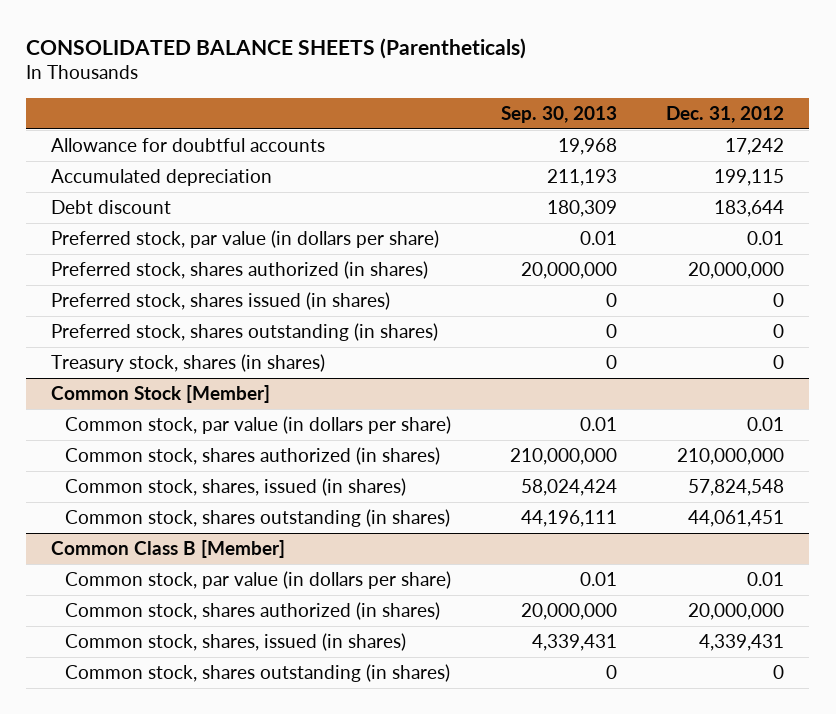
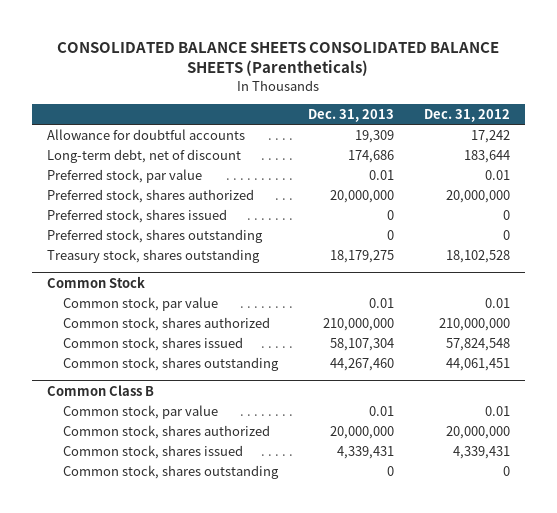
- CONSOLIDATED BALANCE SHEETS (Parentheticals)
+ CONSOLIDATED BALANCE SHEETS CONSOLIDATED BALANCE SHEETS (Parentheticals)
- | Sep. 30, 2013 | Dec. 31, 2012
+ | Dec. 31, 2013 | Dec. 31, 2012
- Accumulated depreciation | 211,193 | 199,115
- Debt discount | 180,309 | 183,644
- Preferred stock, par value (in dollars per share) | 0.01 | 0.01
- Preferred stock, shares authorized (in shares) | 20,000,000 | 20,000,000
- Preferred stock, shares issued (in shares) | 0 | 0
- Preferred stock, shares outstanding (in shares) | 0 | 0
- Treasury stock, shares (in shares) | 0 | 0
- Common Stock [Member]
- Common stock, par value (in dollars per share) | 0.01 | 0.01
- Common stock, shares authorized (in shares) | 210,000,000 | 210,000,000
- Common stock, shares, issued (in shares) | 58,024,424 | 57,824,548
- Common stock, shares outstanding (in shares) | 44,196,111 | 44,061,451
- Common Class B [Member]
- Common stock, par value (in dollars per share) | 0.01 | 0.01
- Common stock, shares authorized (in shares) | 20,000,000 | 20,000,000
- Common stock, shares, issued (in shares) | 4,339,431 | 4,339,431
- Common stock, shares outstanding (in shares) | 0 | 0
+ Long-term debt, net of discount | 174,686 | 183,644
+ Preferred stock, par value | 0.01 | 0.01
+ Preferred stock, shares authorized | 20,000,000 | 20,000,000
+ Preferred stock, shares issued | 0 | 0
+ Preferred stock, shares outstanding | 0 | 0
+ Treasury stock, shares outstanding | 18,179,275 | 18,102,528
+ Common Stock
+ Common stock, par value | 0.01 | 0.01
+ Common stock, shares authorized | 210,000,000 | 210,000,000
+ Common stock, shares issued | 58,107,304 | 57,824,548
+ Common stock, shares outstanding | 44,267,460 | 44,061,451
+ Common Class B
+ Common stock, par value | 0.01 | 0.01
+ Common stock, shares authorized | 20,000,000 | 20,000,000
+ Common stock, shares issued | 4,339,431 | 4,339,431
+ Common stock, shares outstanding | 0 | 0

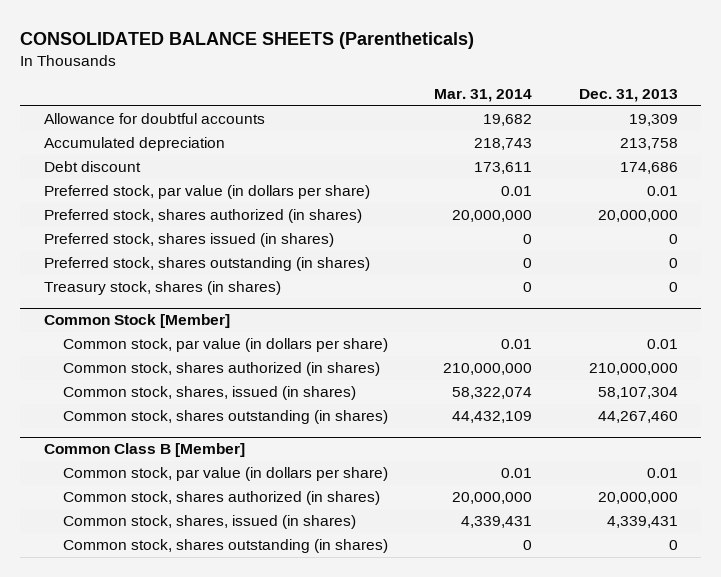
- CONSOLIDATED BALANCE SHEETS CONSOLIDATED BALANCE SHEETS (Parentheticals)
+ CONSOLIDATED BALANCE SHEETS (Parentheticals)
- | Dec. 31, 2013 | Dec. 31, 2012
+ | Mar. 31, 2014 | Dec. 31, 2013
- Long-term debt, net of discount | 174,686 | 183,644
- Preferred stock, par value | 0.01 | 0.01
- Preferred stock, shares authorized | 20,000,000 | 20,000,000
- Preferred stock, shares issued | 0 | 0
- Preferred stock, shares outstanding | 0 | 0
- Treasury stock, shares outstanding | 18,179,275 | 18,102,528
- Common Stock
- Common stock, par value | 0.01 | 0.01
- Common stock, shares authorized | 210,000,000 | 210,000,000
- Common stock, shares issued | 58,107,304 | 57,824,548
- Common stock, shares outstanding | 44,267,460 | 44,061,451
- Common Class B
- Common stock, par value | 0.01 | 0.01
- Common stock, shares authorized | 20,000,000 | 20,000,000
- Common stock, shares issued | 4,339,431 | 4,339,431
- Common stock, shares outstanding | 0 | 0
+ Accumulated depreciation | 218,743 | 213,758
+ Debt discount | 173,611 | 174,686
+ Preferred stock, par value (in dollars per share) | 0.01 | 0.01
+ Preferred stock, shares authorized (in shares) | 20,000,000 | 20,000,000
+ Preferred stock, shares issued (in shares) | 0 | 0
+ Preferred stock, shares outstanding (in shares) | 0 | 0
+ Treasury stock, shares (in shares) | 0 | 0
+ Common Stock [Member]
+ Common stock, par value (in dollars per share) | 0.01 | 0.01
+ Common stock, shares authorized (in shares) | 210,000,000 | 210,000,000
+ Common stock, shares, issued (in shares) | 58,322,074 | 58,107,304
+ Common stock, shares outstanding (in shares) | 44,432,109 | 44,267,460
+ Common Class B [Member]
+ Common stock, par value (in dollars per share) | 0.01 | 0.01
+ Common stock, shares authorized (in shares) | 20,000,000 | 20,000,000
+ Common stock, shares, issued (in shares) | 4,339,431 | 4,339,431
+ Common stock, shares outstanding (in shares) | 0 | 0

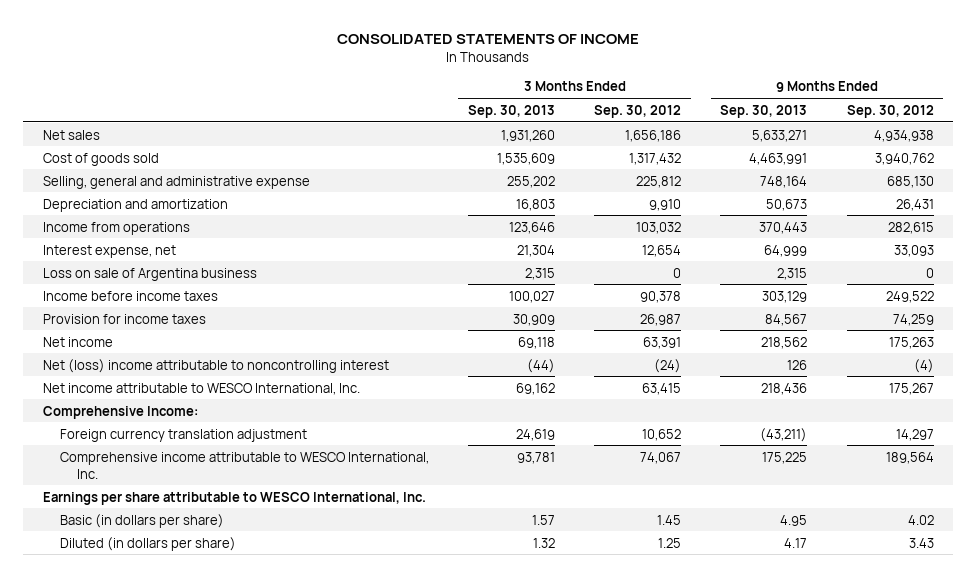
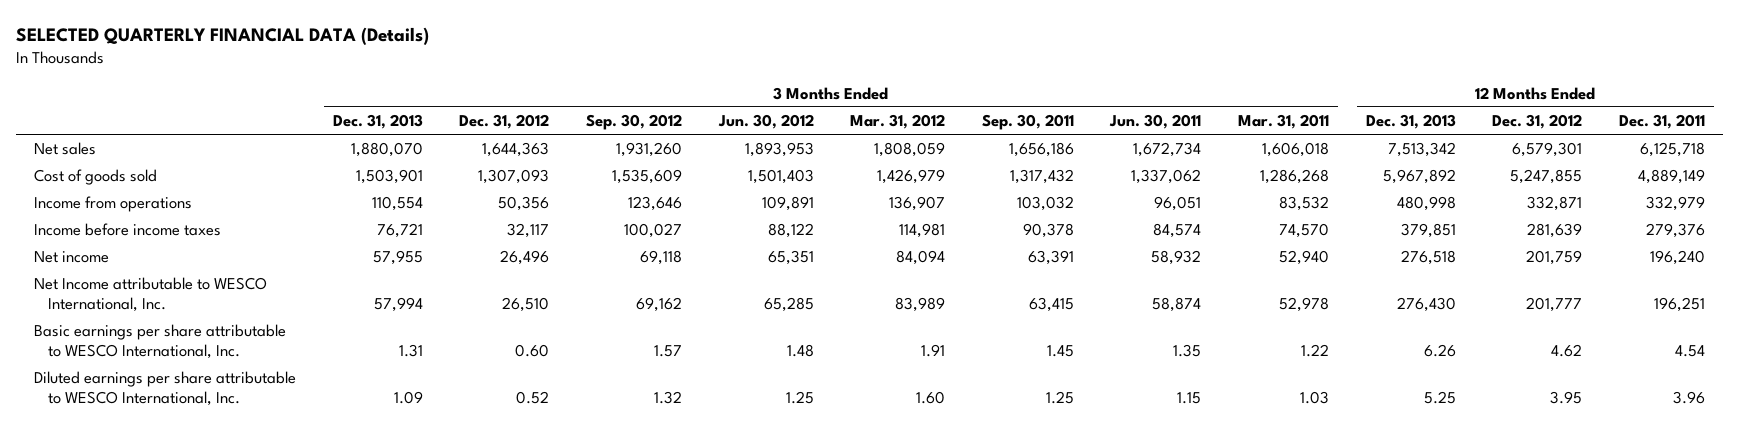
- CONSOLIDATED STATEMENTS OF INCOME
+ SELECTED QUARTERLY FINANCIAL DATA (Details)
- | 3 Months Ended Sep. 30, 2013 | 3 Months Ended Sep. 30, 2012 | 9 Months Ended Sep. 30, 2013 | 9 Months Ended Sep. 30, 2012
+ | 3 Months Ended Dec. 31, 2013 | 3 Months Ended Dec. 31, 2012 | 3 Months Ended Sep. 30, 2012 | 3 Months Ended Jun. 30, 2012 | 3 Months Ended Mar. 31, 2012 | 3 Months Ended Sep. 30, 2011 | 3 Months Ended Jun. 30, 2011 | 3 Months Ended Mar. 31, 2011 | 12 Months Ended Dec. 31, 2013 | 12 Months Ended Dec. 31, 2012 | 12 Months Ended Dec. 31, 2011
- Net sales | 1,931,260 | 1,656,186 | 5,633,271 | 4,934,938
- Cost of goods sold | 1,535,609 | 1,317,432 | 4,463,991 | 3,940,762
- Selling, general and administrative expense | 255,202 | 225,812 | 748,164 | 685,130
- Depreciation and amortization | 16,803 | 9,910 | 50,673 | 26,431
- Income from operations | 123,646 | 103,032 | 370,443 | 282,615
- Interest expense, net | 21,304 | 12,654 | 64,999 | 33,093
- Loss on sale of Argentina business | 2,315 | 0 | 2,315 | 0
- Income before income taxes | 100,027 | 90,378 | 303,129 | 249,522
- Provision for income taxes | 30,909 | 26,987 | 84,567 | 74,259
- Net income | 69,118 | 63,391 | 218,562 | 175,263
- Net (loss) income attributable to noncontrolling interest | (44) | (24) | 126 | (4)
- Net income attributable to WESCO International, Inc. | 69,162 | 63,415 | 218,436 | 175,267
- Comprehensive Income:
- Foreign currency translation adjustment | 24,619 | 10,652 | (43,211) | 14,297
- Comprehensive income attributable to WESCO International, Inc. | 93,781 | 74,067 | 175,225 | 189,564
- Earnings per share attributable to WESCO International, Inc.
- Basic (in dollars per share) | 1.57 | 1.45 | 4.95 | 4.02
- Diluted (in dollars per share) | 1.32 | 1.25 | 4.17 | 3.43
+ Net sales | 1,880,070 | 1,644,363 | 1,931,260 | 1,893,953 | 1,808,059 | 1,656,186 | 1,672,734 | 1,606,018 | 7,513,342 | 6,579,301 | 6,125,718
+ Cost of goods sold | 1,503,901 | 1,307,093 | 1,535,609 | 1,501,403 | 1,426,979 | 1,317,432 | 1,337,062 | 1,286,268 | 5,967,892 | 5,247,855 | 4,889,149
+ Income from operations | 110,554 | 50,356 | 123,646 | 109,891 | 136,907 | 103,032 | 96,051 | 83,532 | 480,998 | 332,871 | 332,979
+ Income before income taxes | 76,721 | 32,117 | 100,027 | 88,122 | 114,981 | 90,378 | 84,574 | 74,570 | 379,851 | 281,639 | 279,376
+ Net income | 57,955 | 26,496 | 69,118 | 65,351 | 84,094 | 63,391 | 58,932 | 52,940 | 276,518 | 201,759 | 196,240
+ Net Income attributable to WESCO International, Inc. | 57,994 | 26,510 | 69,162 | 65,285 | 83,989 | 63,415 | 58,874 | 52,978 | 276,430 | 201,777 | 196,251
+ Basic earnings per share attributable to WESCO International, Inc. | 1.31 | 0.60 | 1.57 | 1.48 | 1.91 | 1.45 | 1.35 | 1.22 | 6.26 | 4.62 | 4.54
+ Diluted earnings per share attributable to WESCO International, Inc. | 1.09 | 0.52 | 1.32 | 1.25 | 1.60 | 1.25 | 1.15 | 1.03 | 5.25 | 3.95 | 3.96

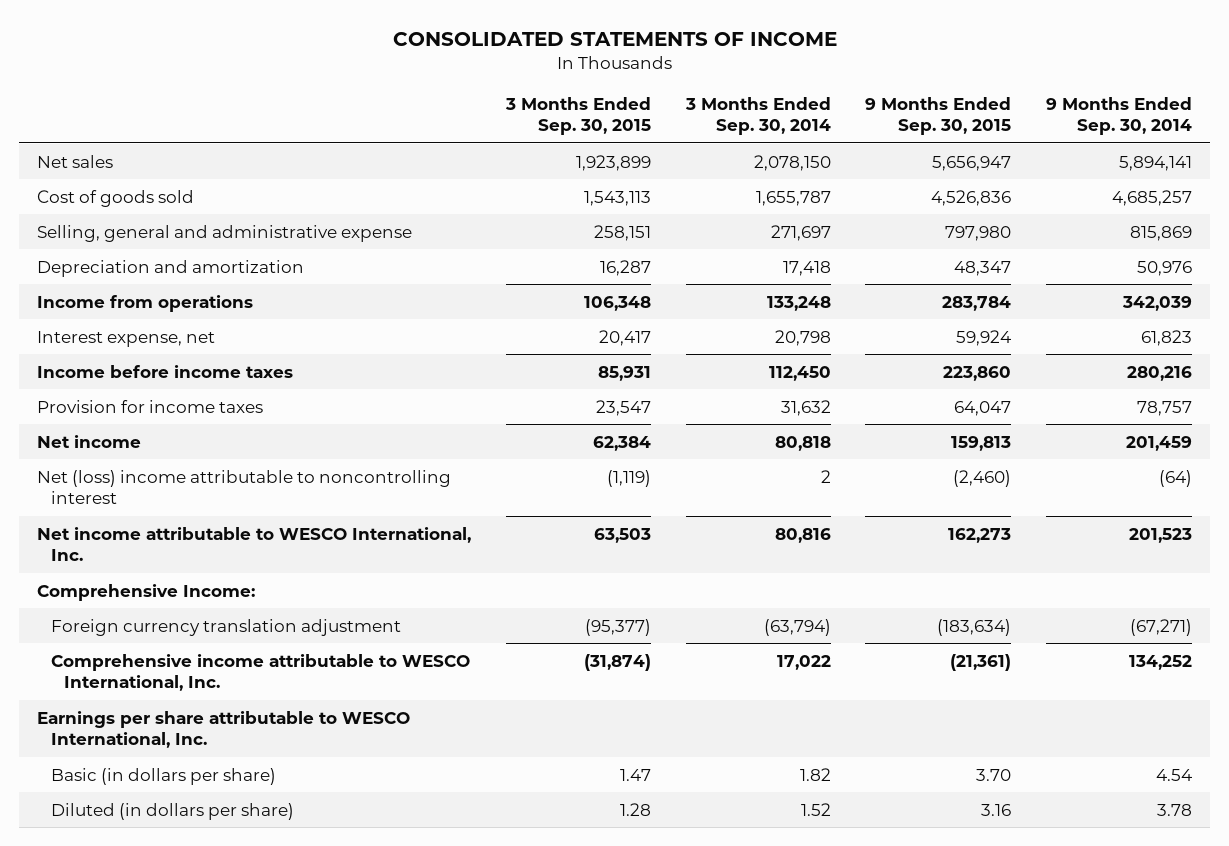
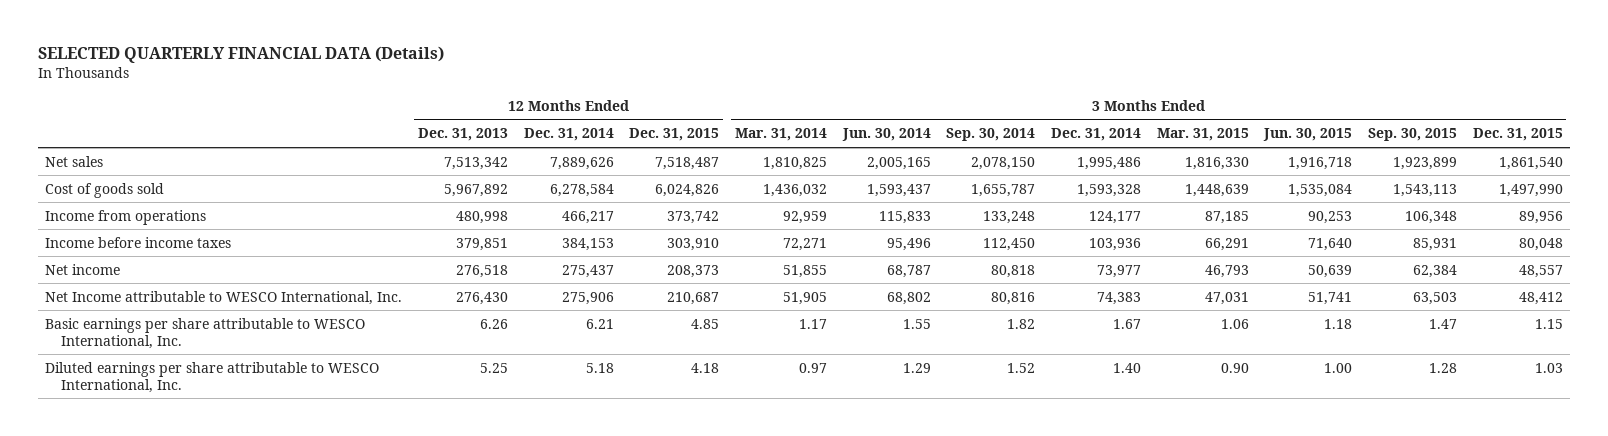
- CONSOLIDATED STATEMENTS OF INCOME
+ SELECTED QUARTERLY FINANCIAL DATA (Details)
- | 3 Months Ended Sep. 30, 2015 | 3 Months Ended Sep. 30, 2014 | 9 Months Ended Sep. 30, 2015 | 9 Months Ended Sep. 30, 2014
+ | 12 Months Ended Dec. 31, 2013 | 12 Months Ended Dec. 31, 2014 | 12 Months Ended Dec. 31, 2015 | 3 Months Ended Mar. 31, 2014 | 3 Months Ended Jun. 30, 2014 | 3 Months Ended Sep. 30, 2014 | 3 Months Ended Dec. 31, 2014 | 3 Months Ended Mar. 31, 2015 | 3 Months Ended Jun. 30, 2015 | 3 Months Ended Sep. 30, 2015 | 3 Months Ended Dec. 31, 2015
- Selling, general and administrative expense | 258,151 | 271,697 | 797,980 | 815,869
- Depreciation and amortization | 16,287 | 17,418 | 48,347 | 50,976
- Interest expense, net | 20,417 | 20,798 | 59,924 | 61,823
- Provision for income taxes | 23,547 | 31,632 | 64,047 | 78,757
- Net (loss) income attributable to noncontrolling interest | (1,119) | 2 | (2,460) | (64)
- Net income attributable to WESCO International, Inc. | 63,503 | 80,816 | 162,273 | 201,523
- Comprehensive Income:
- Foreign currency translation adjustment | (95,377) | (63,794) | (183,634) | (67,271)
- Comprehensive income attributable to WESCO International, Inc. | (31,874) | 17,022 | (21,361) | 134,252
- Earnings per share attributable to WESCO International, Inc.
- Basic (in dollars per share) | 1.47 | 1.82 | 3.70 | 4.54
- Diluted (in dollars per share) | 1.28 | 1.52 | 3.16 | 3.78
+ Net Income attributable to WESCO International, Inc. | 276,430 | 275,906 | 210,687 | 51,905 | 68,802 | 80,816 | 74,383 | 47,031 | 51,741 | 63,503 | 48,412
+ Basic earnings per share attributable to WESCO International, Inc. | 6.26 | 6.21 | 4.85 | 1.17 | 1.55 | 1.82 | 1.67 | 1.06 | 1.18 | 1.47 | 1.15
+ Diluted earnings per share attributable to WESCO International, Inc. | 5.25 | 5.18 | 4.18 | 0.97 | 1.29 | 1.52 | 1.40 | 0.90 | 1.00 | 1.28 | 1.03

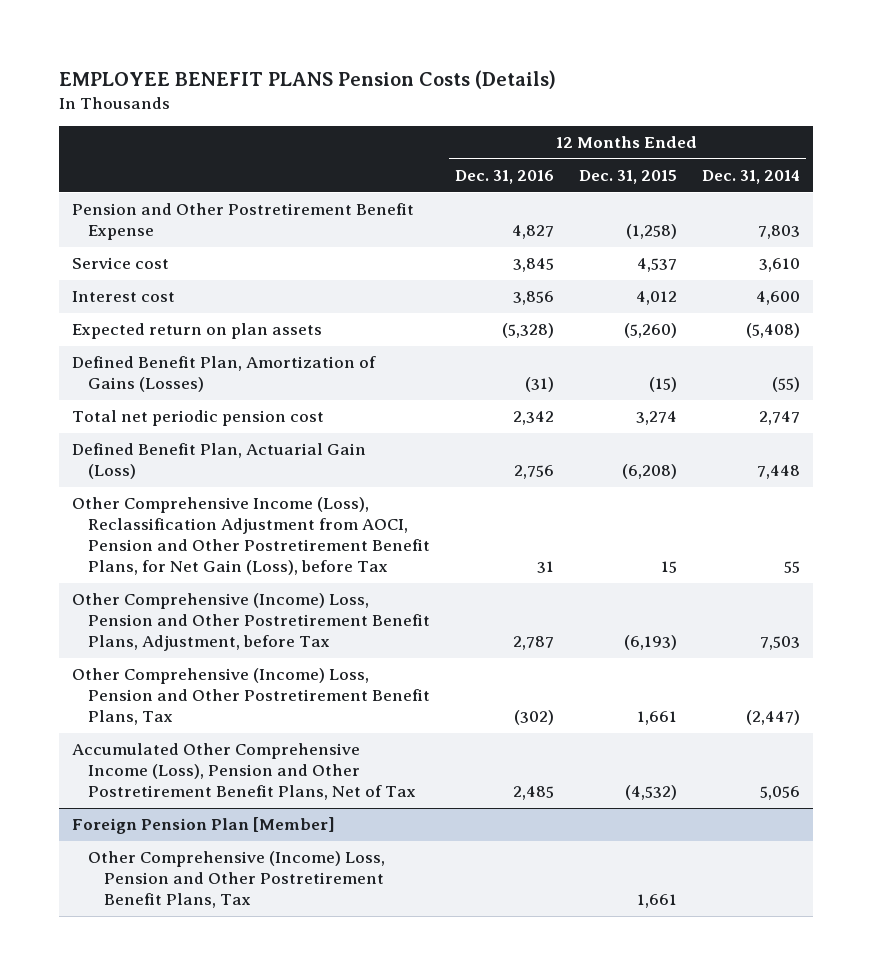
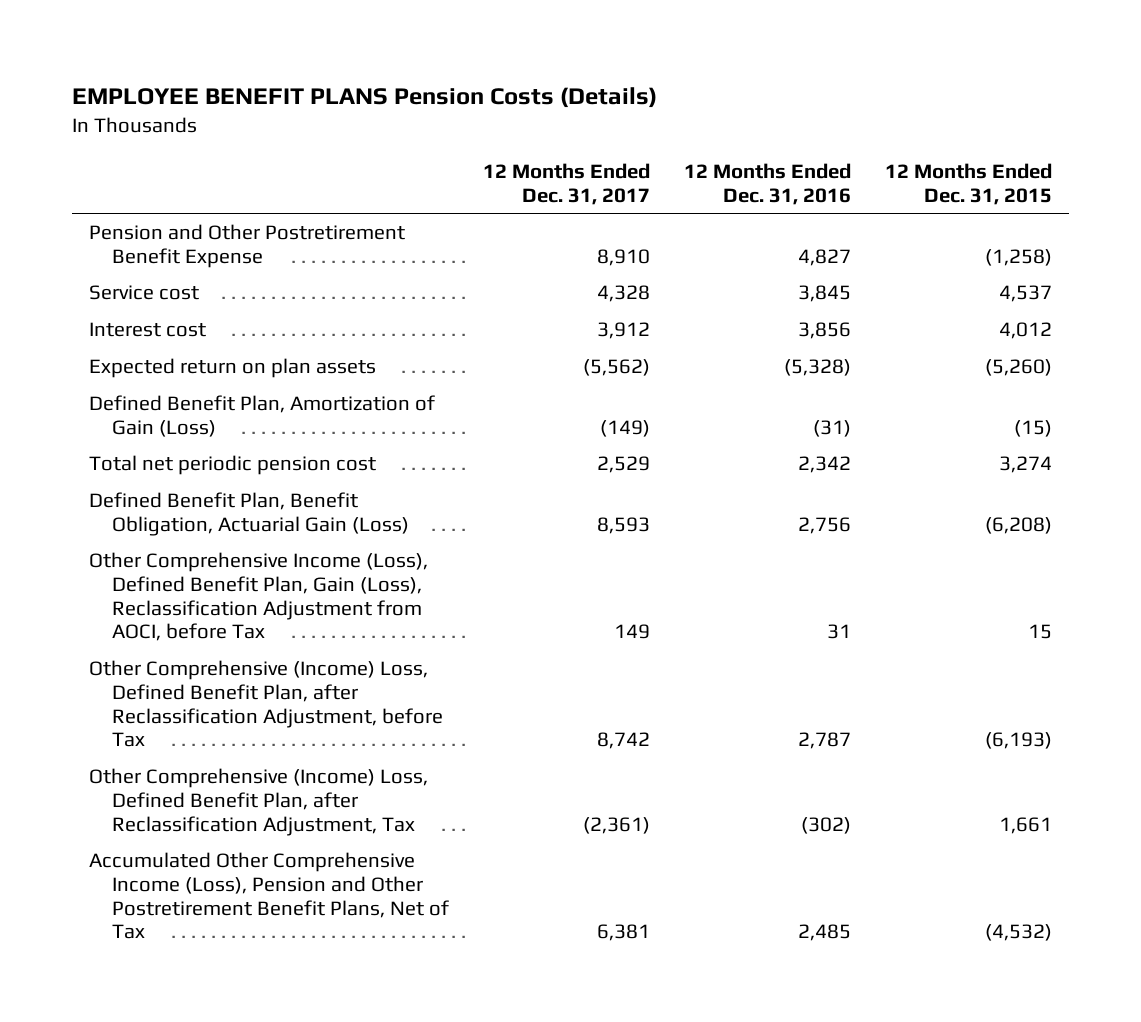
- | 12 Months Ended Dec. 31, 2016 | 12 Months Ended Dec. 31, 2015 | 12 Months Ended Dec. 31, 2014
+ | 12 Months Ended Dec. 31, 2017 | 12 Months Ended Dec. 31, 2016 | 12 Months Ended Dec. 31, 2015
- Defined Benefit Plan, Amortization of Gains (Losses) | (31) | (15) | (55)
+ Defined Benefit Plan, Amortization of Gain (Loss) | (149) | (31) | (15)
- Defined Benefit Plan, Actuarial Gain (Loss) | 2,756 | (6,208) | 7,448
- Other Comprehensive Income (Loss), Reclassification Adjustment from AOCI, Pension and Other Postretirement Benefit Plans, for Net Gain (Loss), before Tax | 31 | 15 | 55
- Other Comprehensive (Income) Loss, Pension and Other Postretirement Benefit Plans, Adjustment, before Tax | 2,787 | (6,193) | 7,503
- Other Comprehensive (Income) Loss, Pension and Other Postretirement Benefit Plans, Tax | (302) | 1,661 | (2,447)
+ Defined Benefit Plan, Benefit Obligation, Actuarial Gain (Loss) | 8,593 | 2,756 | (6,208)
+ Other Comprehensive Income (Loss), Defined Benefit Plan, Gain (Loss), Reclassification Adjustment from AOCI, before Tax | 149 | 31 | 15
+ Other Comprehensive (Income) Loss, Defined Benefit Plan, after Reclassification Adjustment, before Tax | 8,742 | 2,787 | (6,193)
+ Other Comprehensive (Income) Loss, Defined Benefit Plan, after Reclassification Adjustment, Tax | (2,361) | (302) | 1,661
- Foreign Pension Plan [Member]
- Other Comprehensive (Income) Loss, Pension and Other Postretirement Benefit Plans, Tax | | 1,661 |

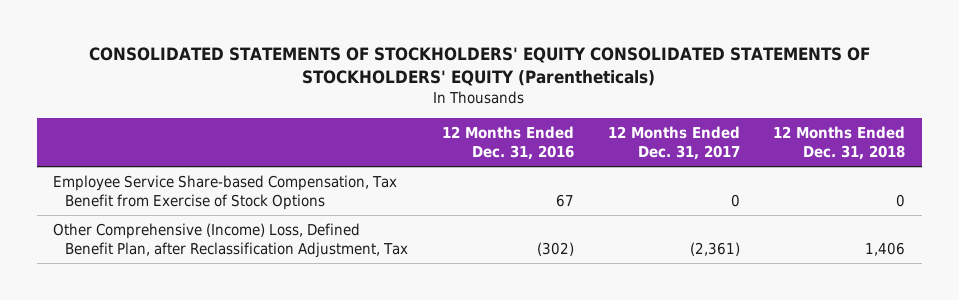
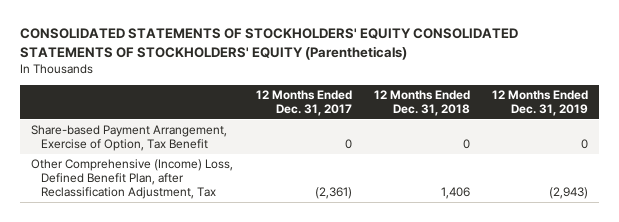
- | 12 Months Ended Dec. 31, 2016 | 12 Months Ended Dec. 31, 2017 | 12 Months Ended Dec. 31, 2018
+ | 12 Months Ended Dec. 31, 2017 | 12 Months Ended Dec. 31, 2018 | 12 Months Ended Dec. 31, 2019
- Employee Service Share-based Compensation, Tax Benefit from Exercise of Stock Options | 67 | 0 | 0
+ Share-based Payment Arrangement, Exercise of Option, Tax Benefit | 0 | 0 | 0

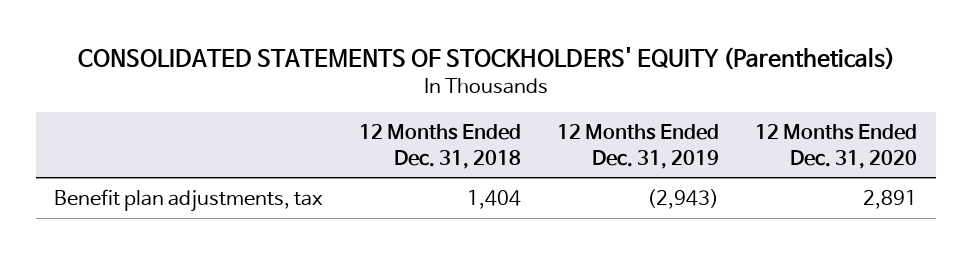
- CONSOLIDATED STATEMENTS OF STOCKHOLDERS' EQUITY CONSOLIDATED STATEMENTS OF STOCKHOLDERS' EQUITY (Parentheticals)
+ CONSOLIDATED STATEMENTS OF STOCKHOLDERS' EQUITY (Parentheticals)
- | 12 Months Ended Dec. 31, 2017 | 12 Months Ended Dec. 31, 2018 | 12 Months Ended Dec. 31, 2019
+ | 12 Months Ended Dec. 31, 2018 | 12 Months Ended Dec. 31, 2019 | 12 Months Ended Dec. 31, 2020
- Share-based Payment Arrangement, Exercise of Option, Tax Benefit | 0 | 0 | 0
- Other Comprehensive (Income) Loss, Defined Benefit Plan, after Reclassification Adjustment, Tax | (2,361) | 1,406 | (2,943)
+ Benefit plan adjustments, tax | 1,404 | (2,943) | 2,891

